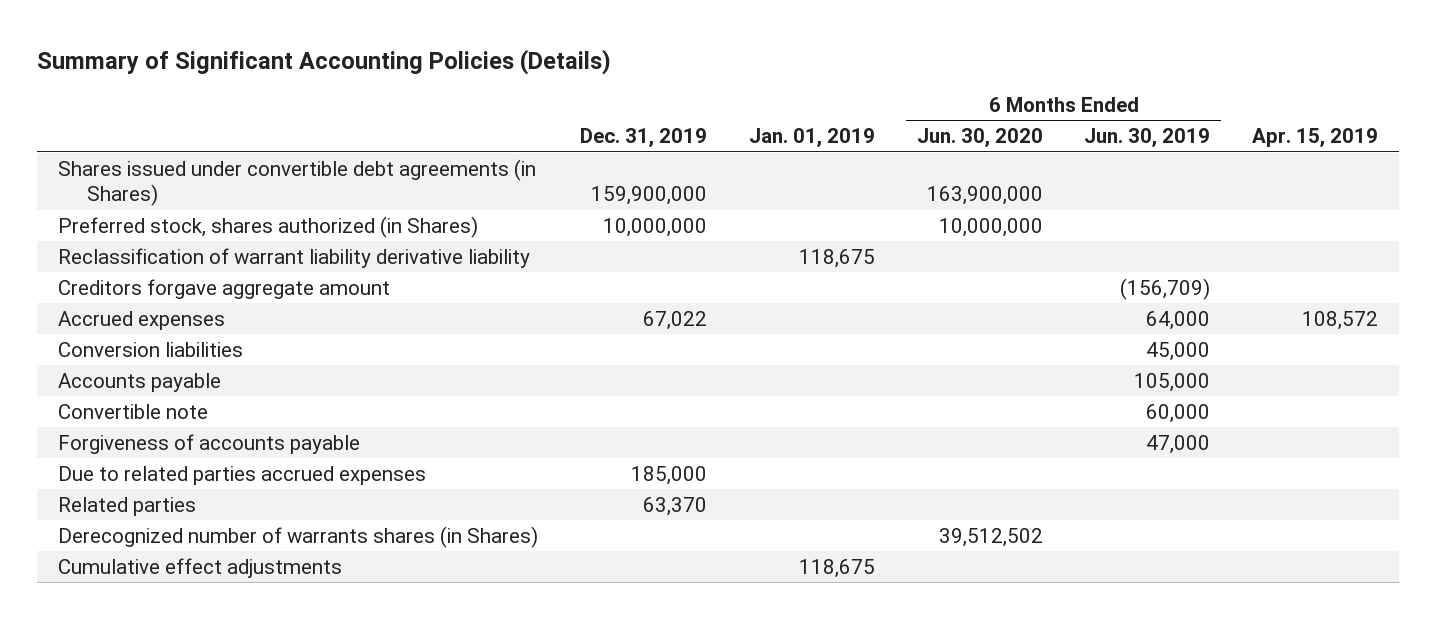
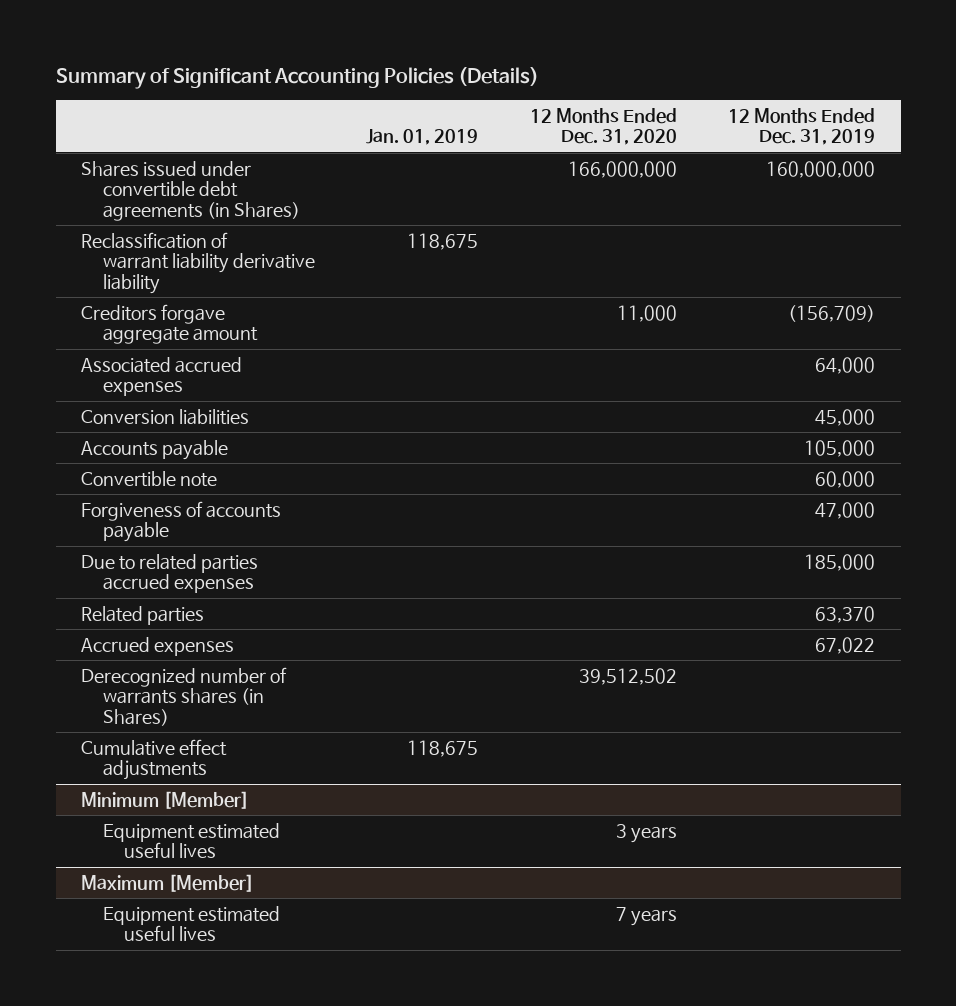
- | Dec. 31, 2019 | Jan. 01, 2019 | 6 Months Ended Jun. 30, 2020 | 6 Months Ended Jun. 30, 2019 | Apr. 15, 2019
+ | Jan. 01, 2019 | 12 Months Ended Dec. 31, 2020 | 12 Months Ended Dec. 31, 2019
- Preferred stock, shares authorized (in Shares) | 10,000,000 | | 10,000,000 | |
+ Associated accrued expenses | | | 64,000
moved down: Accrued expenses | | | 67,022
+ Minimum [Member]
+ Equipment estimated useful lives | | 3 years |
+ Maximum [Member]
+ Equipment estimated useful lives | | 7 years |

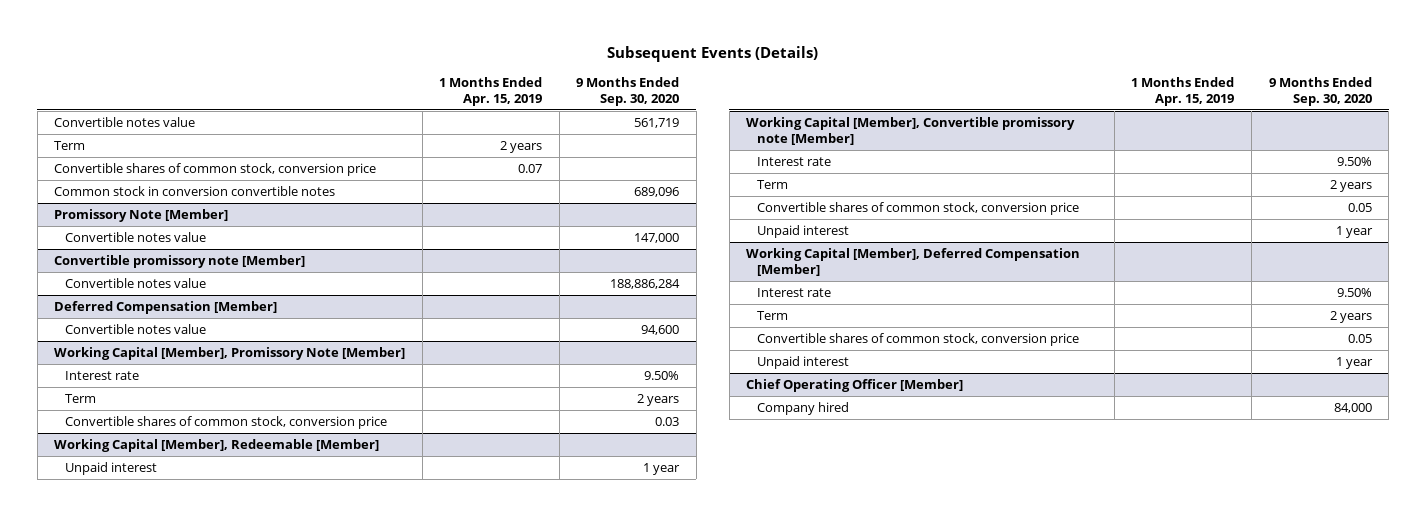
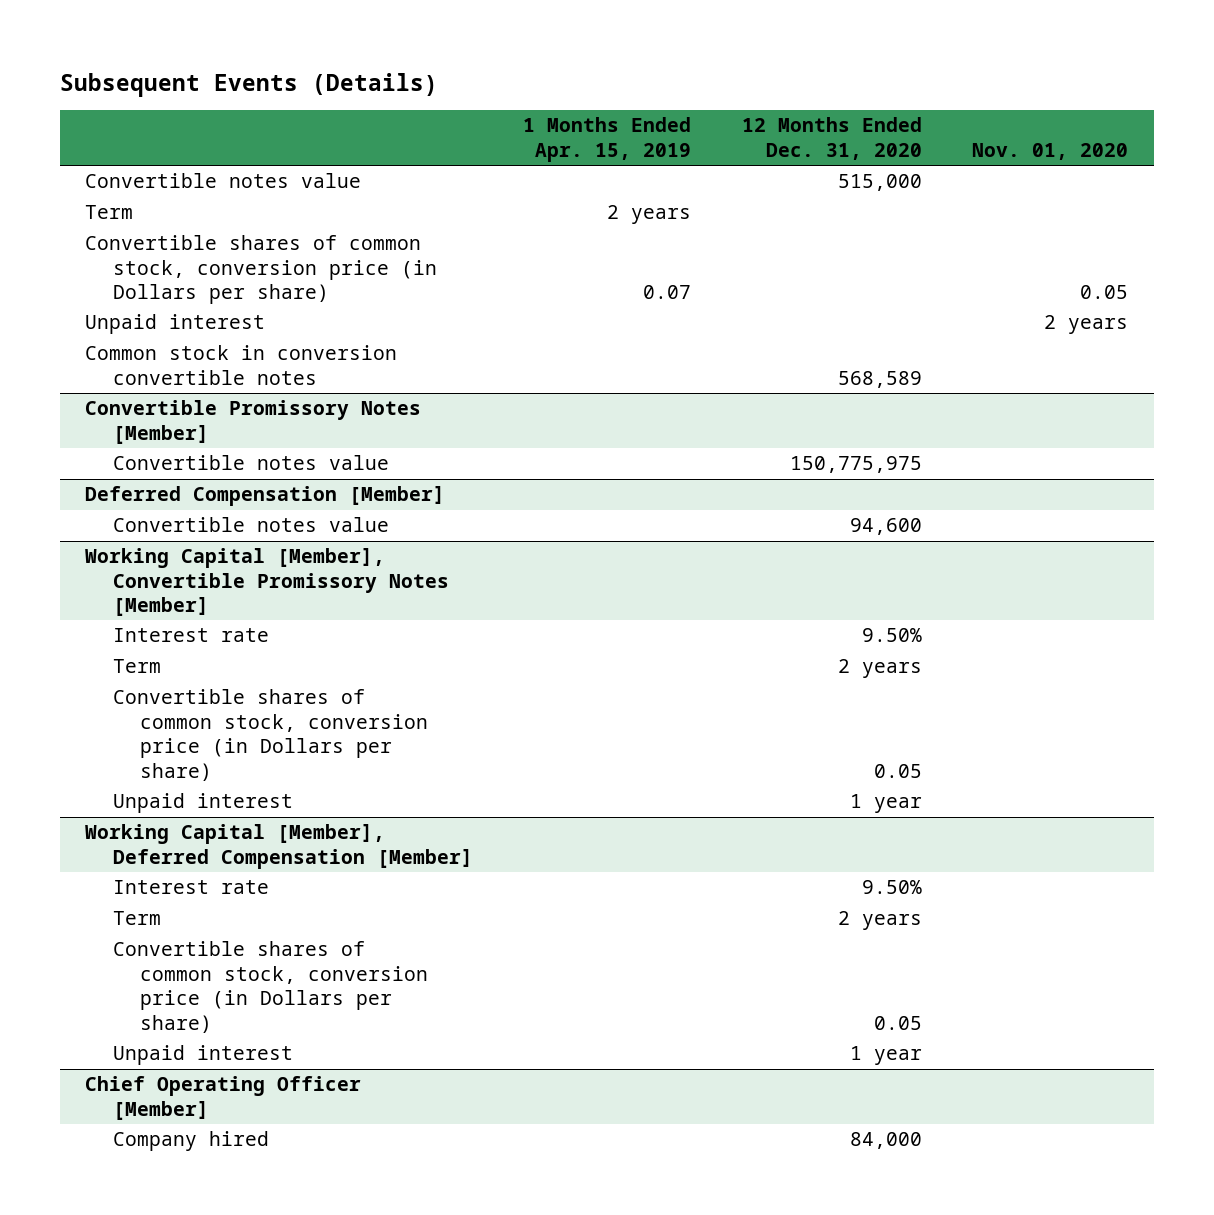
- | 1 Months Ended Apr. 15, 2019 | 9 Months Ended Sep. 30, 2020
+ | 1 Months Ended Apr. 15, 2019 | 12 Months Ended Dec. 31, 2020 | Nov. 01, 2020
- Convertible shares of common stock, conversion price | 0.07 |
+ Convertible shares of common stock, conversion price (in Dollars per share) | 0.07 | | 0.05
+ Unpaid interest | | | 2 years
- Promissory Note [Member]
- Convertible notes value | | 147,000
- Convertible promissory note [Member]
- Convertible notes value | | 188,886,284
+ Convertible Promissory Notes [Member]
+ Convertible notes value | | 150,775,975 |
- Working Capital [Member], Promissory Note [Member]
- Interest rate | | 9.50%
- Term | | 2 years
- Convertible shares of common stock, conversion price | | 0.03
- Working Capital [Member], Redeemable [Member]
- Unpaid interest | | 1 year
- Working Capital [Member], Convertible promissory note [Member]
+ Working Capital [Member], Convertible Promissory Notes [Member]
- Convertible shares of common stock, conversion price | | 0.05
+ Convertible shares of common stock, conversion price (in Dollars per share) | | 0.05 |
@ Working Capital [Member], Deferred Compensation [Member]
- Convertible shares of common stock, conversion price | | 0.05
+ Convertible shares of common stock, conversion price (in Dollars per share) | | 0.05 |

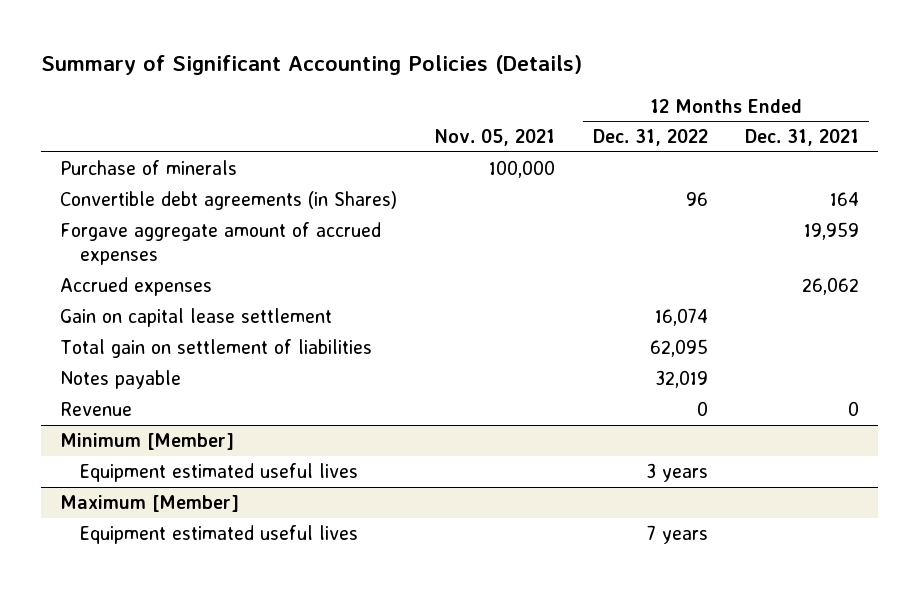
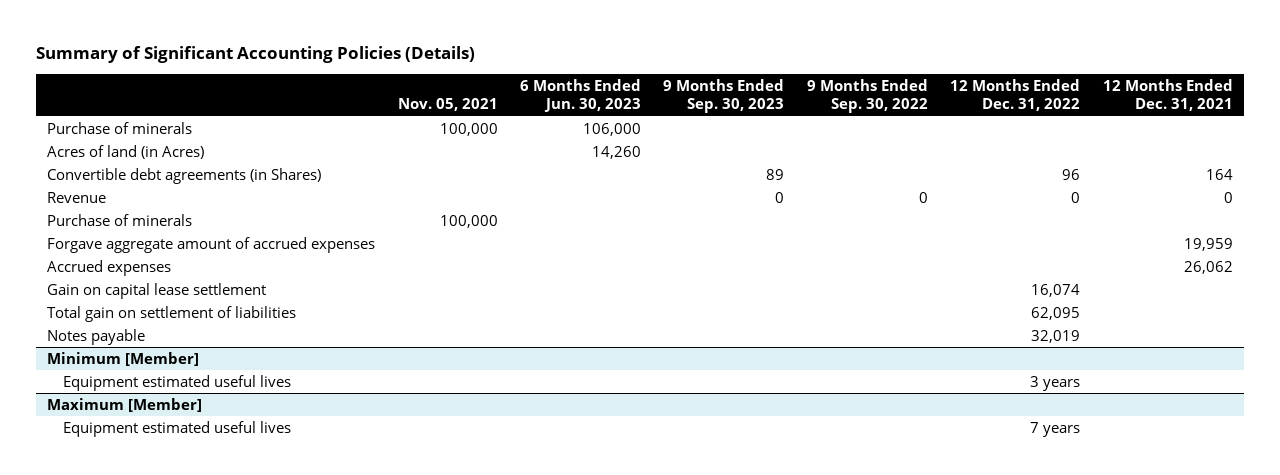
- | Nov. 05, 2021 | 12 Months Ended Dec. 31, 2022 | 12 Months Ended Dec. 31, 2021
+ | Nov. 05, 2021 | 6 Months Ended Jun. 30, 2023 | 9 Months Ended Sep. 30, 2023 | 9 Months Ended Sep. 30, 2022 | 12 Months Ended Dec. 31, 2022 | 12 Months Ended Dec. 31, 2021
+ Acres of land (in Acres) | | 14,260 | | | |
moved up: Revenue | | | 0 | 0 | 0 | 0
+ Purchase of minerals | 100,000 | | | | |

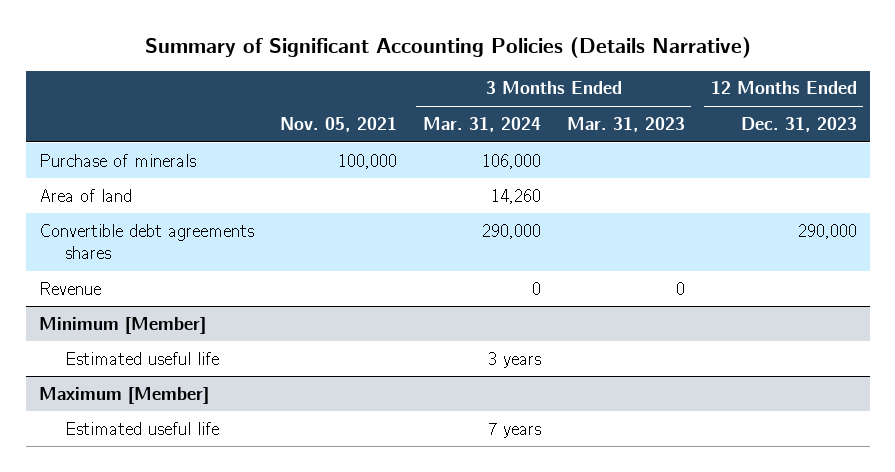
- Summary of Significant Accounting Policies (Details)
+ Summary of Significant Accounting Policies (Details Narrative)
- | Nov. 05, 2021 | 6 Months Ended Jun. 30, 2023 | 9 Months Ended Sep. 30, 2023 | 9 Months Ended Sep. 30, 2022 | 12 Months Ended Dec. 31, 2022 | 12 Months Ended Dec. 31, 2021
+ | Nov. 05, 2021 | 3 Months Ended Mar. 31, 2024 | 3 Months Ended Mar. 31, 2023 | 12 Months Ended Dec. 31, 2023
- Acres of land (in Acres) | | 14,260 | | | |
- Convertible debt agreements (in Shares) | | | 89 | | 96 | 164
+ Area of land | | 14,260 | |
+ Convertible debt agreements shares | | 290,000 | | 290,000
- Purchase of minerals | 100,000 | | | | |
- Forgave aggregate amount of accrued expenses | | | | | | 19,959
- Accrued expenses | | | | | | 26,062
- Gain on capital lease settlement | | | | | 16,074 |
- Total gain on settlement of liabilities | | | | | 62,095 |
- Notes payable | | | | | 32,019 |
@ Minimum [Member]
- Equipment estimated useful lives | | | | | 3 years |
+ Estimated useful life | | 3 years | |
@ Maximum [Member]
- Equipment estimated useful lives | | | | | 7 years |
+ Estimated useful life | | 7 years | |

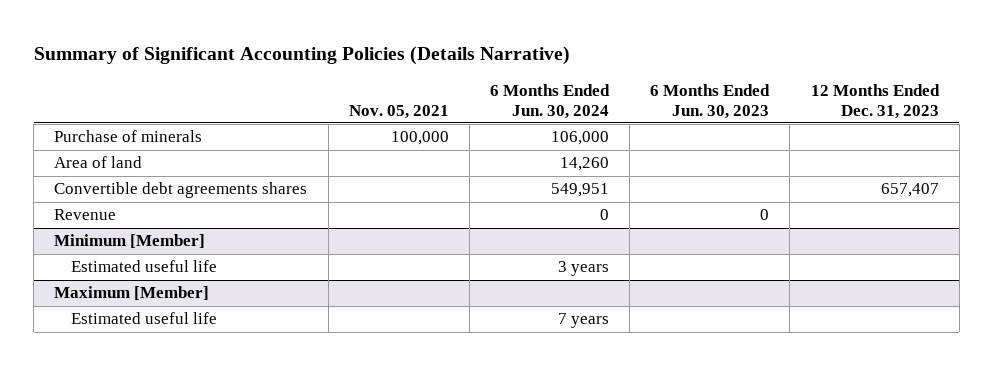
- | Nov. 05, 2021 | 3 Months Ended Mar. 31, 2024 | 3 Months Ended Mar. 31, 2023 | 12 Months Ended Dec. 31, 2023
+ | Nov. 05, 2021 | 6 Months Ended Jun. 30, 2024 | 6 Months Ended Jun. 30, 2023 | 12 Months Ended Dec. 31, 2023
- Convertible debt agreements shares | | 290,000 | | 290,000
+ Convertible debt agreements shares | | 549,951 | | 657,407

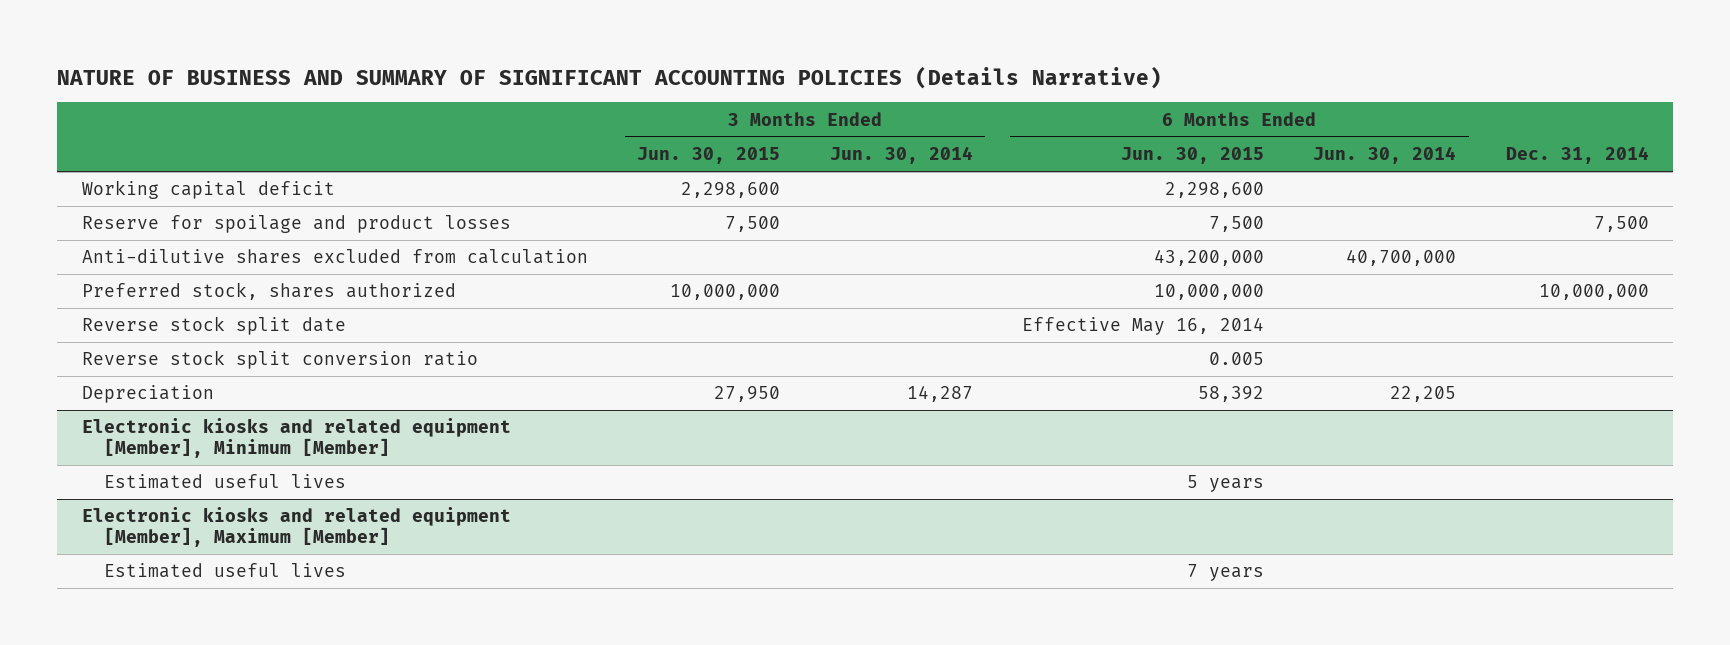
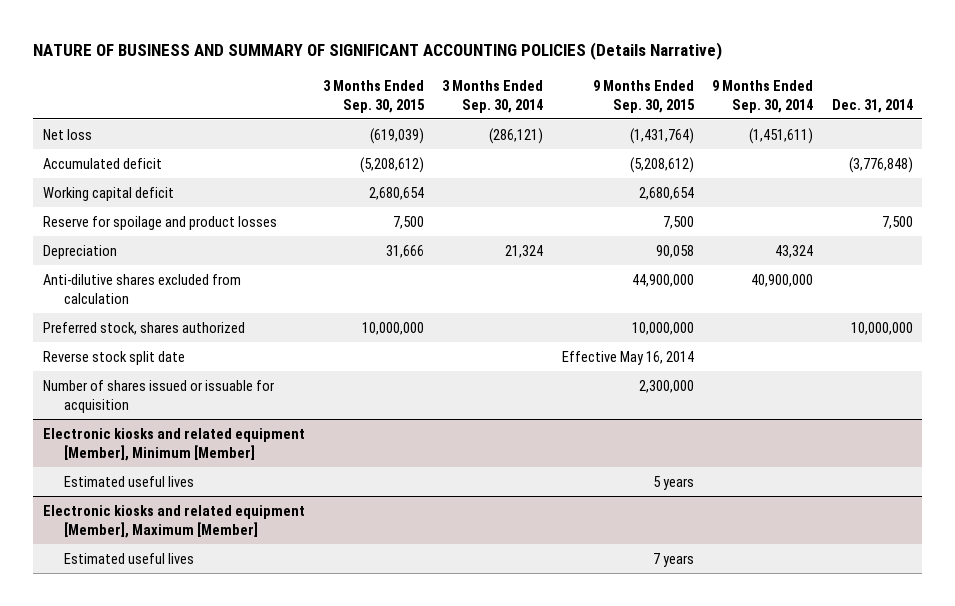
- | 3 Months Ended Jun. 30, 2015 | 3 Months Ended Jun. 30, 2014 | 6 Months Ended Jun. 30, 2015 | 6 Months Ended Jun. 30, 2014 | Dec. 31, 2014
+ | 3 Months Ended Sep. 30, 2015 | 3 Months Ended Sep. 30, 2014 | 9 Months Ended Sep. 30, 2015 | 9 Months Ended Sep. 30, 2014 | Dec. 31, 2014
+ Net loss | (619,039) | (286,121) | (1,431,764) | (1,451,611) |
+ Accumulated deficit | (5,208,612) | | (5,208,612) | | (3,776,848)
moved up: Depreciation | 31,666 | 21,324 | 90,058 | 43,324 |
- Reverse stock split conversion ratio | | | 0.005 | |
+ Number of shares issued or issuable for acquisition | | | 2,300,000 | |

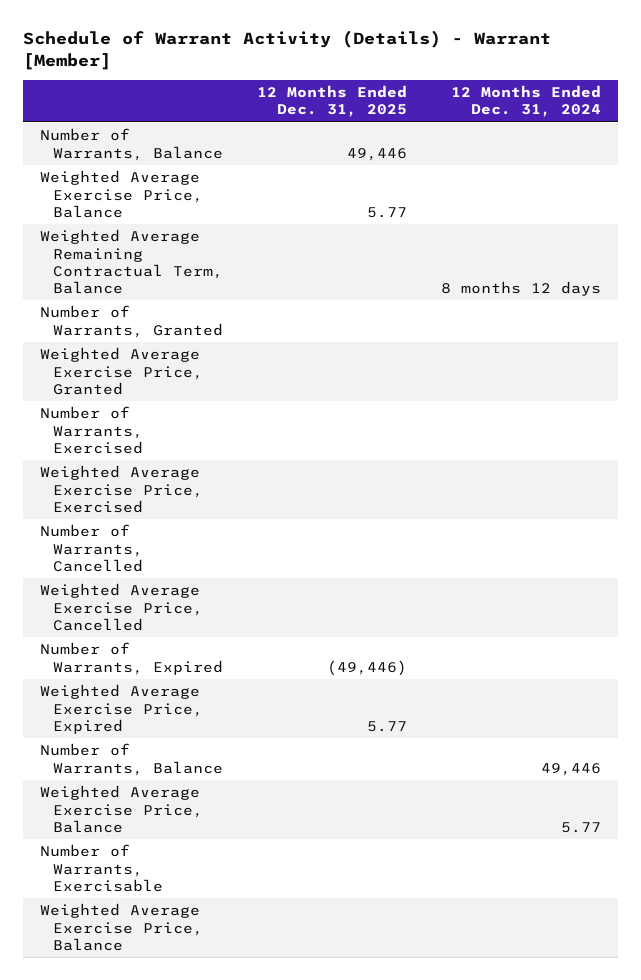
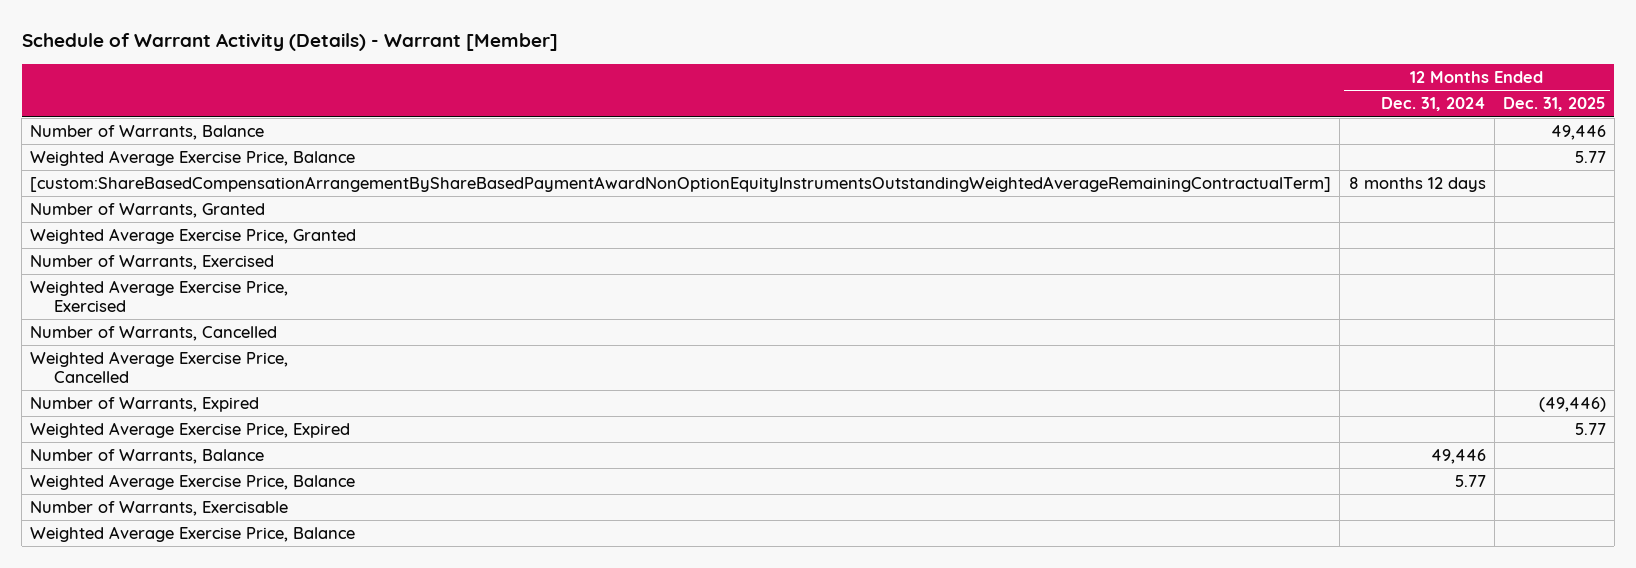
- | 12 Months Ended Dec. 31, 2025 | 12 Months Ended Dec. 31, 2024
+ | 12 Months Ended Dec. 31, 2024 | 12 Months Ended Dec. 31, 2025
- Weighted Average Remaining Contractual Term, Balance | | 8 months 12 days
+ [custom:ShareBasedCompensationArrangementByShareBasedPaymentAwardNonOptionEquityInstrumentsOutstandingWeightedAverageRemainingContractualTerm] | 8 months 12 days |

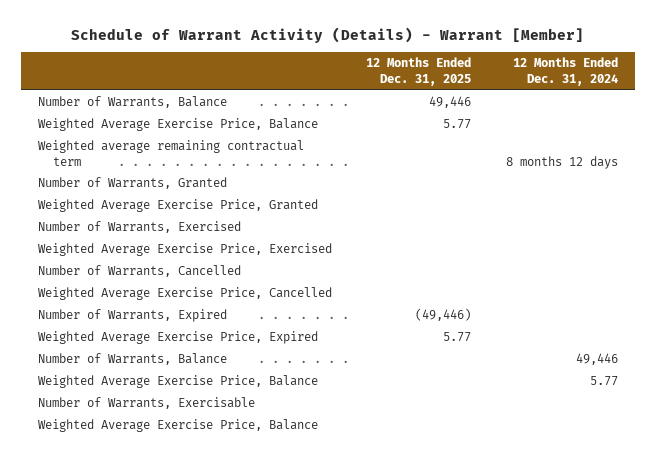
- | 12 Months Ended Dec. 31, 2024 | 12 Months Ended Dec. 31, 2025
+ | 12 Months Ended Dec. 31, 2025 | 12 Months Ended Dec. 31, 2024
- [custom:ShareBasedCompensationArrangementByShareBasedPaymentAwardNonOptionEquityInstrumentsOutstandingWeightedAverageRemainingContractualTerm] | 8 months 12 days |
+ Weighted average remaining contractual term | | 8 months 12 days

